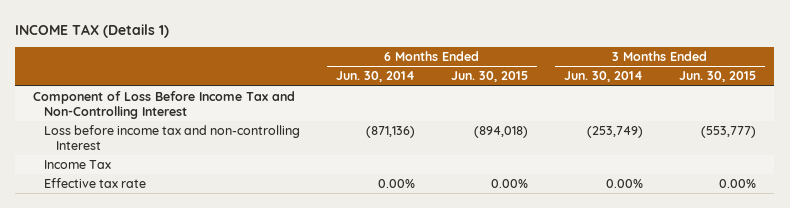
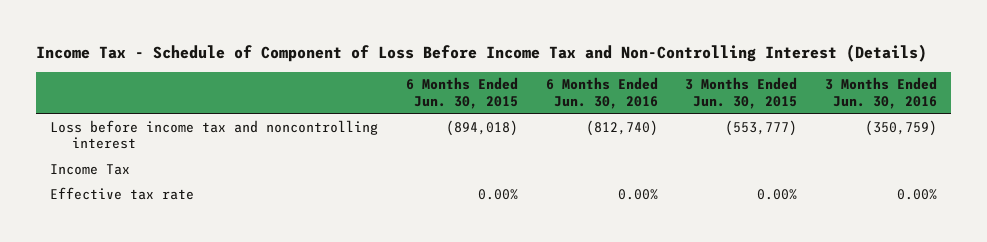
- INCOME TAX (Details 1)
+ Income Tax - Schedule of Component of Loss Before Income Tax and Non-Controlling Interest (Details)
- | 6 Months Ended Jun. 30, 2014 | 6 Months Ended Jun. 30, 2015 | 3 Months Ended Jun. 30, 2014 | 3 Months Ended Jun. 30, 2015
+ | 6 Months Ended Jun. 30, 2015 | 6 Months Ended Jun. 30, 2016 | 3 Months Ended Jun. 30, 2015 | 3 Months Ended Jun. 30, 2016
- Component of Loss Before Income Tax and Non-Controlling Interest
- Loss before income tax and non-controlling Interest | (871,136) | (894,018) | (253,749) | (553,777)
+ Loss before income tax and noncontrolling interest | (894,018) | (812,740) | (553,777) | (350,759)

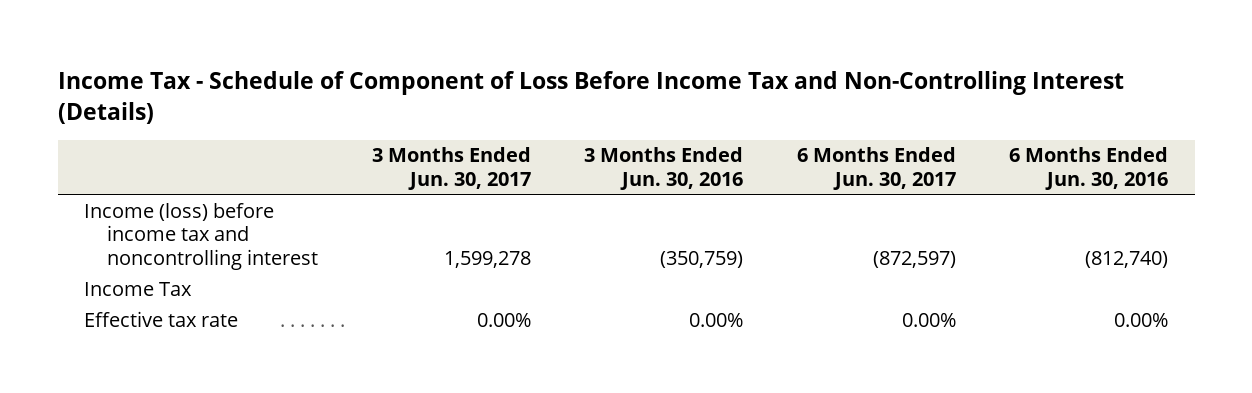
- | 6 Months Ended Jun. 30, 2015 | 6 Months Ended Jun. 30, 2016 | 3 Months Ended Jun. 30, 2015 | 3 Months Ended Jun. 30, 2016
+ | 3 Months Ended Jun. 30, 2017 | 3 Months Ended Jun. 30, 2016 | 6 Months Ended Jun. 30, 2017 | 6 Months Ended Jun. 30, 2016
- Loss before income tax and noncontrolling interest | (894,018) | (812,740) | (553,777) | (350,759)
+ Income (loss) before income tax and noncontrolling interest | 1,599,278 | (350,759) | (872,597) | (812,740)

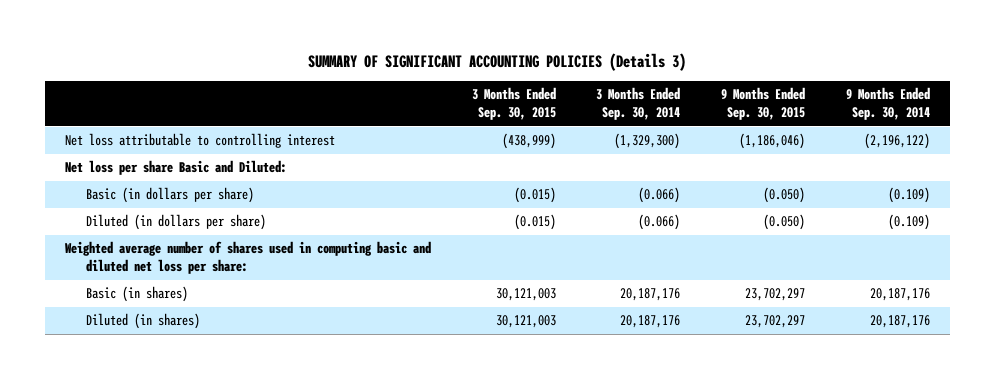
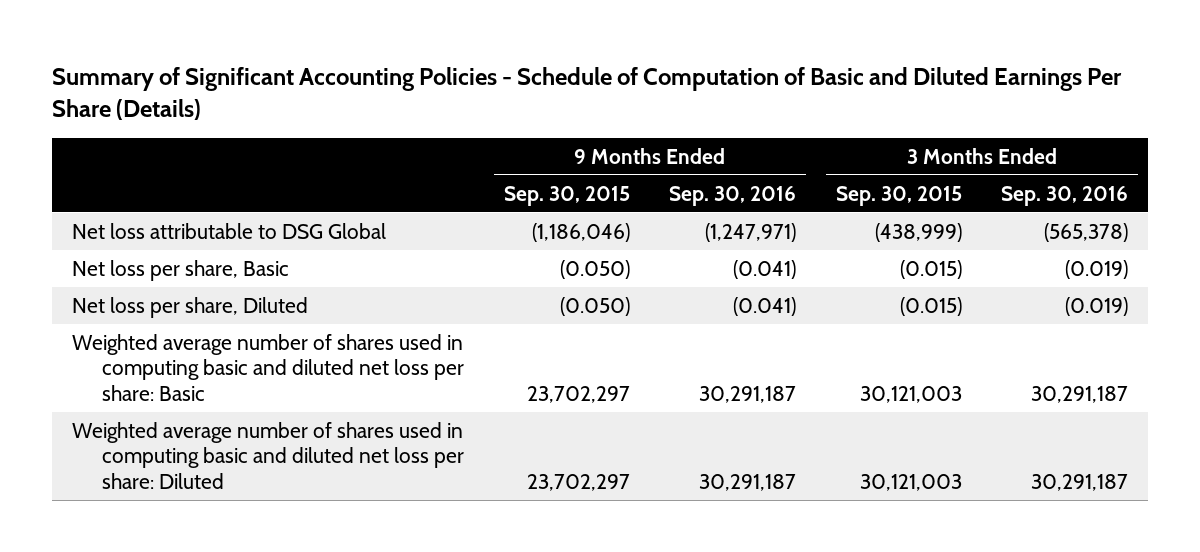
- SUMMARY OF SIGNIFICANT ACCOUNTING POLICIES (Details 3)
+ Summary of Significant Accounting Policies - Schedule of Computation of Basic and Diluted Earnings Per Share (Details)
- | 3 Months Ended Sep. 30, 2015 | 3 Months Ended Sep. 30, 2014 | 9 Months Ended Sep. 30, 2015 | 9 Months Ended Sep. 30, 2014
+ | 9 Months Ended Sep. 30, 2015 | 9 Months Ended Sep. 30, 2016 | 3 Months Ended Sep. 30, 2015 | 3 Months Ended Sep. 30, 2016
- Net loss attributable to controlling interest | (438,999) | (1,329,300) | (1,186,046) | (2,196,122)
- Net loss per share Basic and Diluted:
- Basic (in dollars per share) | (0.015) | (0.066) | (0.050) | (0.109)
- Diluted (in dollars per share) | (0.015) | (0.066) | (0.050) | (0.109)
- Weighted average number of shares used in computing basic and diluted net loss per share:
- Basic (in shares) | 30,121,003 | 20,187,176 | 23,702,297 | 20,187,176
- Diluted (in shares) | 30,121,003 | 20,187,176 | 23,702,297 | 20,187,176
+ Net loss attributable to DSG Global | (1,186,046) | (1,247,971) | (438,999) | (565,378)
+ Net loss per share, Basic | (0.050) | (0.041) | (0.015) | (0.019)
+ Net loss per share, Diluted | (0.050) | (0.041) | (0.015) | (0.019)
+ Weighted average number of shares used in computing basic and diluted net loss per share: Basic | 23,702,297 | 30,291,187 | 30,121,003 | 30,291,187
+ Weighted average number of shares used in computing basic and diluted net loss per share: Diluted | 23,702,297 | 30,291,187 | 30,121,003 | 30,291,187

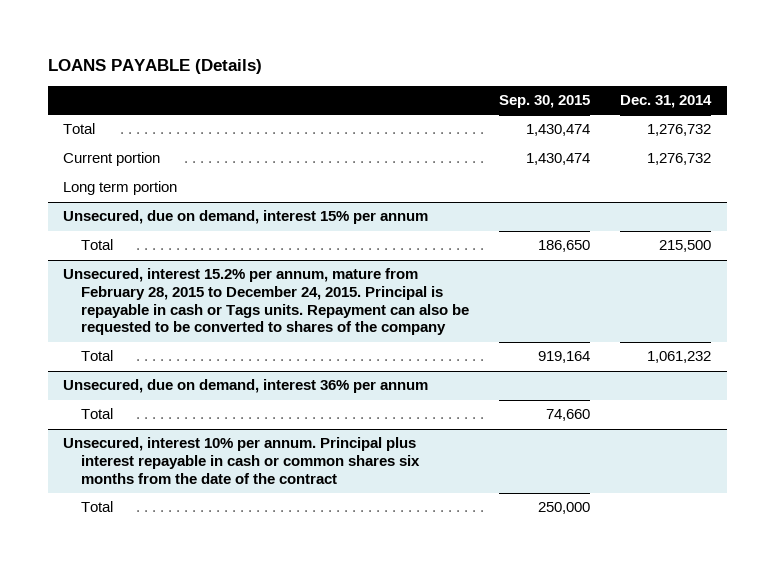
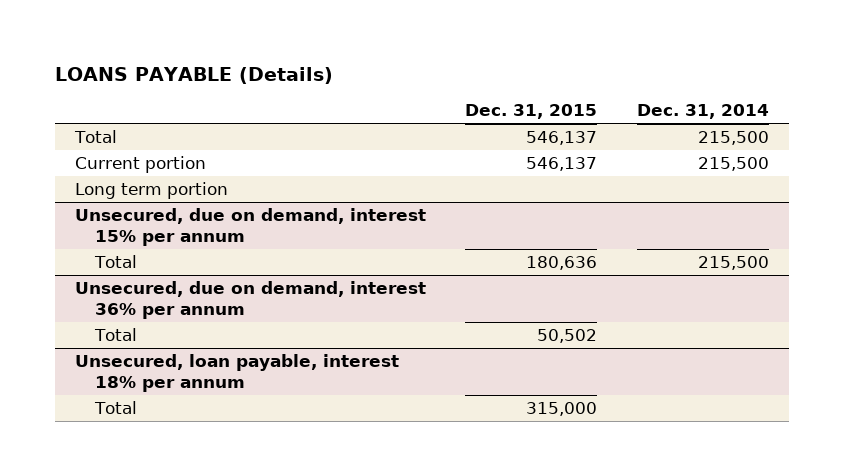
- | Sep. 30, 2015 | Dec. 31, 2014
+ | Dec. 31, 2015 | Dec. 31, 2014
- Total | 1,430,474 | 1,276,732
- Current portion | 1,430,474 | 1,276,732
+ Total | 546,137 | 215,500
+ Current portion | 546,137 | 215,500
- Unsecured, interest 15.2% per annum, mature from February 28, 2015 to December 24, 2015. Principal is repayable in cash or Tags units. Repayment can also be requested to be converted to shares of the company
- Total | 919,164 | 1,061,232
- Unsecured, interest 10% per annum. Principal plus interest repayable in cash or common shares six months from the date of the contract
+ Unsecured, loan payable, interest 18% per annum

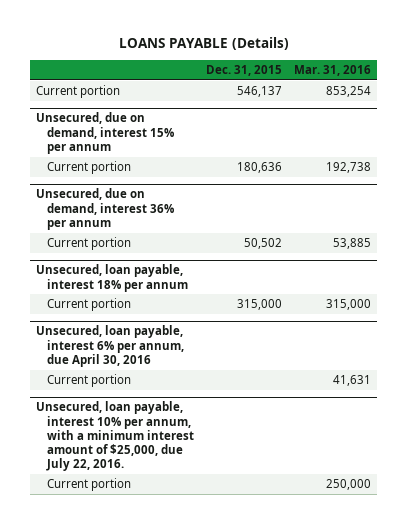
- | Dec. 31, 2015 | Dec. 31, 2014
+ | Dec. 31, 2015 | Mar. 31, 2016
- Total | 546,137 | 215,500
- Long term portion
@ Unsecured, due on demand, interest 15% per annum
- Total | 180,636 | 215,500
+ Current portion | 180,636 | 192,738
@ Unsecured, due on demand, interest 36% per annum
- Total | 50,502 |
+ Current portion | 50,502 | 53,885
@ Unsecured, loan payable, interest 18% per annum
- Total | 315,000 |
+ Current portion | 315,000 | 315,000
+ Unsecured, loan payable, interest 6% per annum, due April 30, 2016
+ Current portion | | 41,631
+ Unsecured, loan payable, interest 10% per annum, with a minimum interest amount of $25,000, due July 22, 2016.
+ Current portion | | 250,000

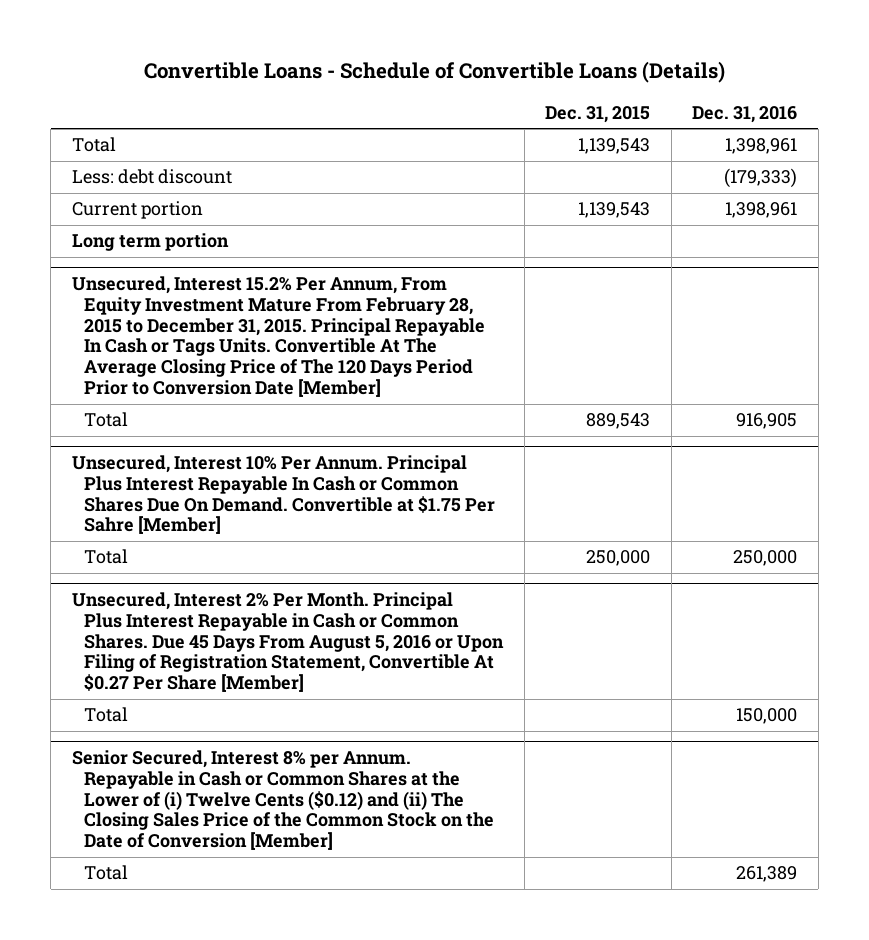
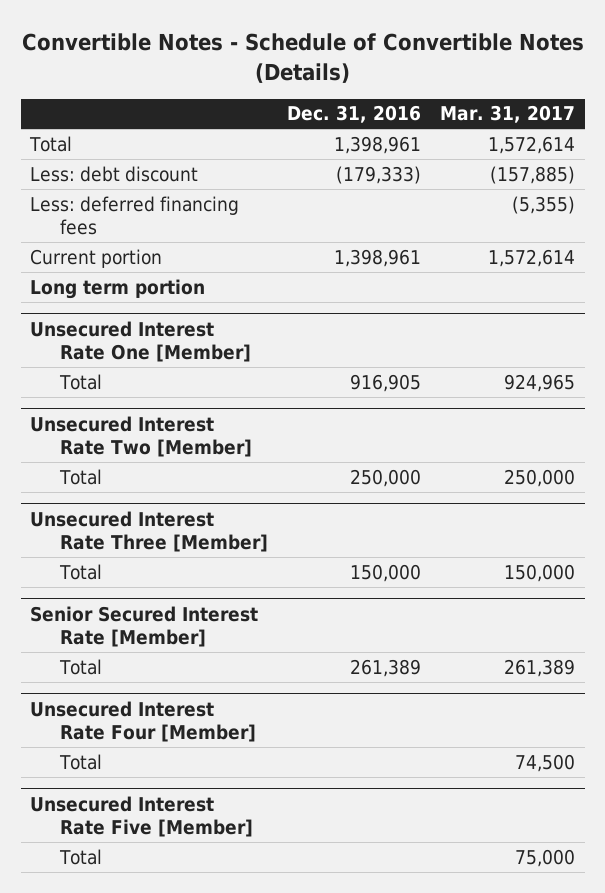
- Convertible Loans - Schedule of Convertible Loans (Details)
+ Convertible Notes - Schedule of Convertible Notes (Details)
- | Dec. 31, 2015 | Dec. 31, 2016
+ | Dec. 31, 2016 | Mar. 31, 2017
+ Less: deferred financing fees | | (5,355)
- Unsecured, Interest 15.2% Per Annum, From Equity Investment Mature From February 28, 2015 to December 31, 2015. Principal Repayable In Cash or Tags Units. Convertible At The Average Closing Price of The 120 Days Period Prior to Conversion Date [Member]
+ Unsecured Interest Rate One [Member]
- Unsecured, Interest 10% Per Annum. Principal Plus Interest Repayable In Cash or Common Shares Due On Demand. Convertible at $1.75 Per Sahre [Member]
+ Unsecured Interest Rate Two [Member]
- Unsecured, Interest 2% Per Month. Principal Plus Interest Repayable in Cash or Common Shares. Due 45 Days From August 5, 2016 or Upon Filing of Registration Statement, Convertible At $0.27 Per Share [Member]
+ Unsecured Interest Rate Three [Member]
- Senior Secured, Interest 8% per Annum. Repayable in Cash or Common Shares at the Lower of (i) Twelve Cents ($0.12) and (ii) The Closing Sales Price of the Common Stock on the Date of Conversion [Member]
+ Senior Secured Interest Rate [Member]
+ Unsecured Interest Rate Four [Member]
+ Total | | 74,500
+ Unsecured Interest Rate Five [Member]
+ Total | | 75,000

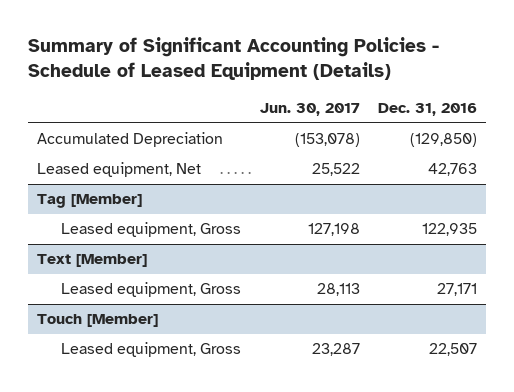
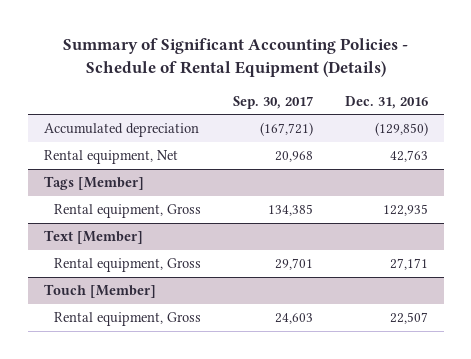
- Summary of Significant Accounting Policies - Schedule of Leased Equipment (Details)
+ Summary of Significant Accounting Policies - Schedule of Rental Equipment (Details)
- | Jun. 30, 2017 | Dec. 31, 2016
+ | Sep. 30, 2017 | Dec. 31, 2016
- Accumulated Depreciation | (153,078) | (129,850)
- Leased equipment, Net | 25,522 | 42,763
- Tag [Member]
- Leased equipment, Gross | 127,198 | 122,935
+ Accumulated depreciation | (167,721) | (129,850)
+ Rental equipment, Net | 20,968 | 42,763
+ Tags [Member]
+ Rental equipment, Gross | 134,385 | 122,935
@ Text [Member]
- Leased equipment, Gross | 28,113 | 27,171
+ Rental equipment, Gross | 29,701 | 27,171
@ Touch [Member]
- Leased equipment, Gross | 23,287 | 22,507
+ Rental equipment, Gross | 24,603 | 22,507

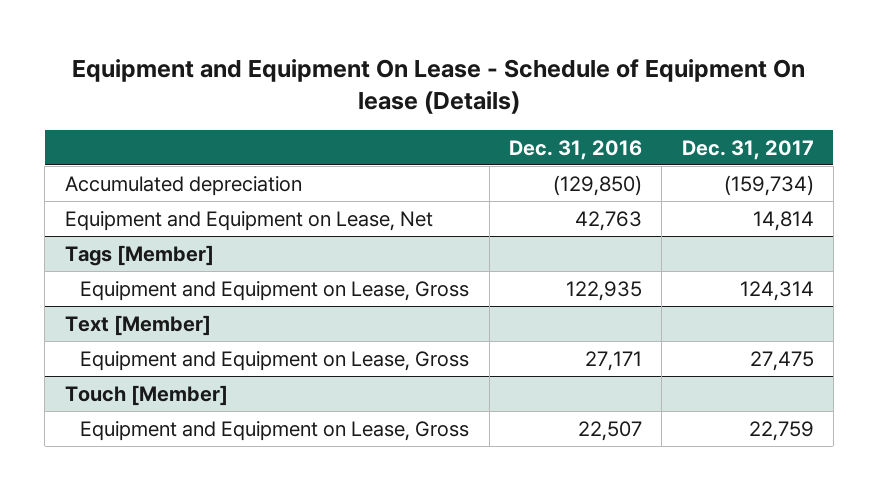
- Summary of Significant Accounting Policies - Schedule of Rental Equipment (Details)
+ Equipment and Equipment On Lease - Schedule of Equipment On lease (Details)
- | Sep. 30, 2017 | Dec. 31, 2016
+ | Dec. 31, 2016 | Dec. 31, 2017
- Rental equipment, Net | 20,968 | 42,763
+ Equipment and Equipment on Lease, Net | 42,763 | 14,814
@ Tags [Member]
- Rental equipment, Gross | 134,385 | 122,935
+ Equipment and Equipment on Lease, Gross | 122,935 | 124,314
@ Text [Member]
- Rental equipment, Gross | 29,701 | 27,171
+ Equipment and Equipment on Lease, Gross | 27,171 | 27,475
@ Touch [Member]
- Rental equipment, Gross | 24,603 | 22,507
+ Equipment and Equipment on Lease, Gross | 22,507 | 22,759

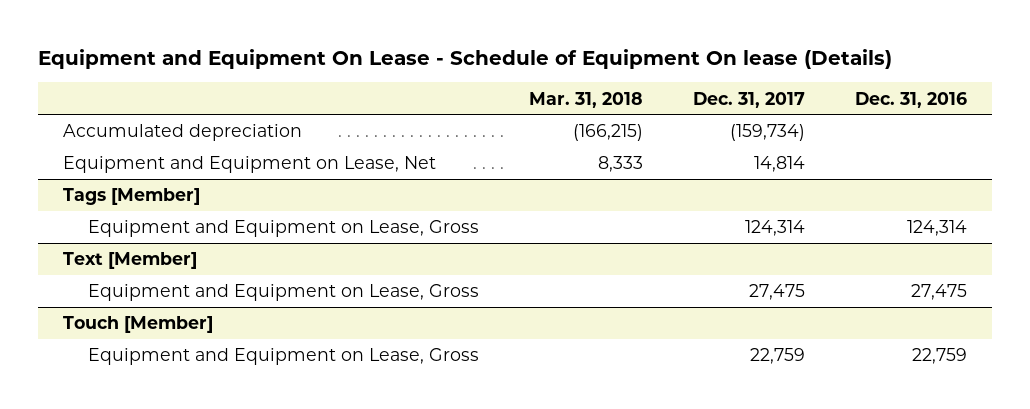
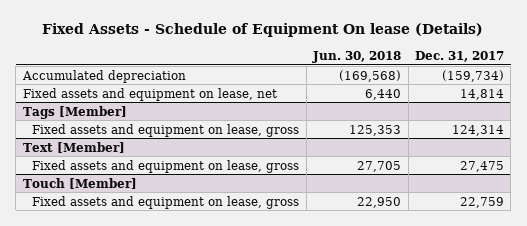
- Equipment and Equipment On Lease - Schedule of Equipment On lease (Details)
+ Fixed Assets - Schedule of Equipment On lease (Details)
- | Mar. 31, 2018 | Dec. 31, 2017 | Dec. 31, 2016
+ | Jun. 30, 2018 | Dec. 31, 2017
- Equipment and Equipment on Lease, Net | 8,333 | 14,814 |
+ Fixed assets and equipment on lease, net | 6,440 | 14,814
@ Tags [Member]
- Equipment and Equipment on Lease, Gross | | 124,314 | 124,314
+ Fixed assets and equipment on lease, gross | 125,353 | 124,314
@ Text [Member]
- Equipment and Equipment on Lease, Gross | | 27,475 | 27,475
+ Fixed assets and equipment on lease, gross | 27,705 | 27,475
@ Touch [Member]
- Equipment and Equipment on Lease, Gross | | 22,759 | 22,759
+ Fixed assets and equipment on lease, gross | 22,950 | 22,759

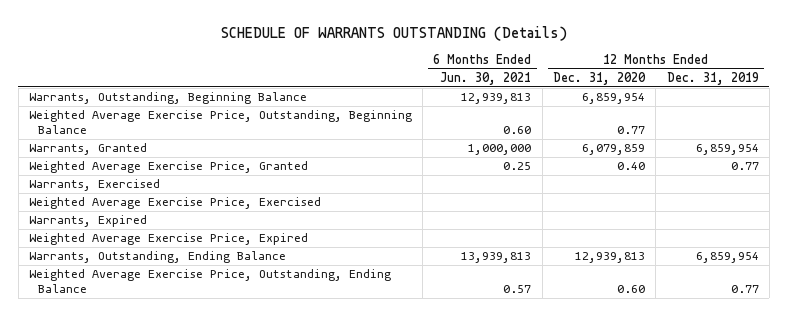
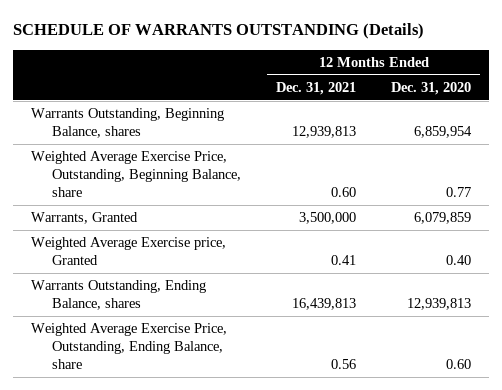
- | 6 Months Ended Jun. 30, 2021 | 12 Months Ended Dec. 31, 2020 | 12 Months Ended Dec. 31, 2019
+ | 12 Months Ended Dec. 31, 2021 | 12 Months Ended Dec. 31, 2020
- Warrants, Outstanding, Beginning Balance | 12,939,813 | 6,859,954 |
- Weighted Average Exercise Price, Outstanding, Beginning Balance | 0.60 | 0.77 |
+ Warrants Outstanding, Beginning Balance, shares | 12,939,813 | 6,859,954
+ Weighted Average Exercise Price, Outstanding, Beginning Balance, share | 0.60 | 0.77
- Weighted Average Exercise Price, Granted | 0.25 | 0.40 | 0.77
- Warrants, Exercised
- Weighted Average Exercise Price, Exercised
- Warrants, Expired
- Weighted Average Exercise Price, Expired
- Warrants, Outstanding, Ending Balance | 13,939,813 | 12,939,813 | 6,859,954
- Weighted Average Exercise Price, Outstanding, Ending Balance | 0.57 | 0.60 | 0.77
+ Weighted Average Exercise price, Granted | 0.41 | 0.40
+ Warrants Outstanding, Ending Balance, shares | 16,439,813 | 12,939,813
+ Weighted Average Exercise Price, Outstanding, Ending Balance, share | 0.56 | 0.60

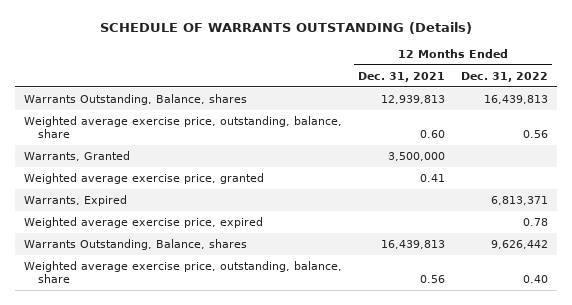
- | 12 Months Ended Dec. 31, 2021 | 12 Months Ended Dec. 31, 2020
+ | 12 Months Ended Dec. 31, 2021 | 12 Months Ended Dec. 31, 2022
- Warrants Outstanding, Beginning Balance, shares | 12,939,813 | 6,859,954
- Weighted Average Exercise Price, Outstanding, Beginning Balance, share | 0.60 | 0.77
+ Warrants Outstanding, Balance, shares | 12,939,813 | 16,439,813
+ Weighted average exercise price, outstanding, balance, share | 0.60 | 0.56
- Weighted Average Exercise price, Granted | 0.41 | 0.40
- Warrants Outstanding, Ending Balance, shares | 16,439,813 | 12,939,813
- Weighted Average Exercise Price, Outstanding, Ending Balance, share | 0.56 | 0.60
+ Weighted average exercise price, granted | 0.41 |
+ Warrants, Expired | | 6,813,371
+ Weighted average exercise price, expired | | 0.78
+ Warrants Outstanding, Balance, shares | 16,439,813 | 9,626,442
+ Weighted average exercise price, outstanding, balance, share | 0.56 | 0.40

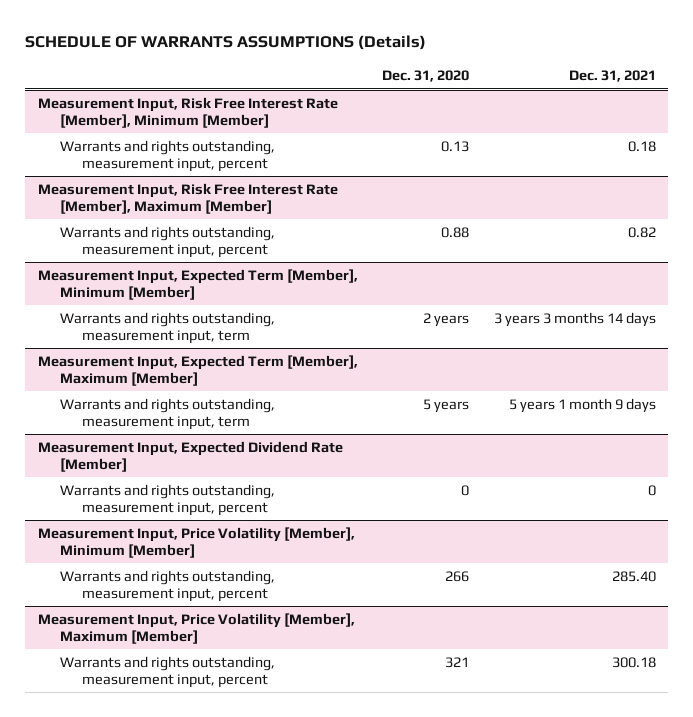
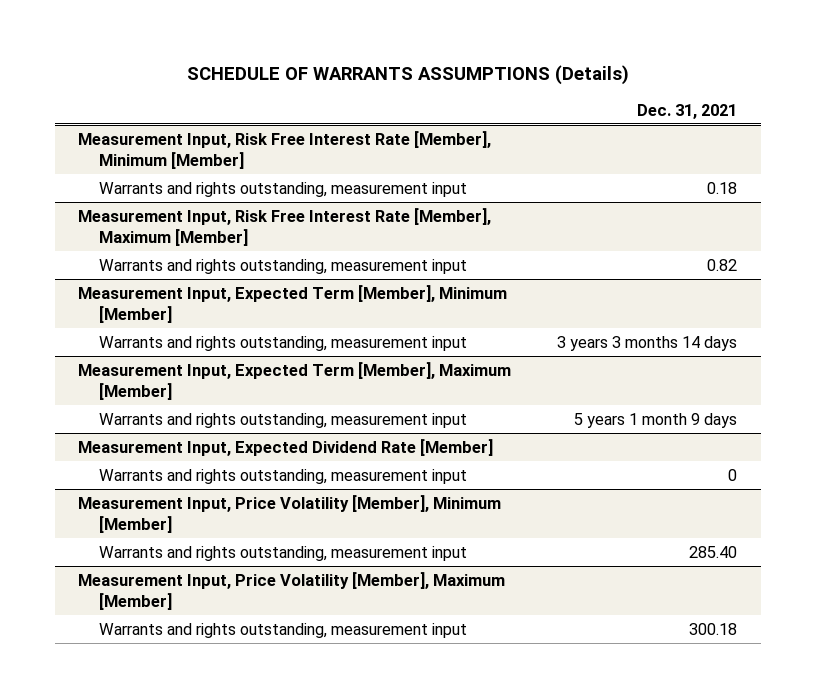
- | Dec. 31, 2020 | Dec. 31, 2021
+ | Dec. 31, 2021
@ Measurement Input, Risk Free Interest Rate [Member], Minimum [Member]
- Warrants and rights outstanding, measurement input, percent | 0.13 | 0.18
+ Warrants and rights outstanding, measurement input | 0.18
@ Measurement Input, Risk Free Interest Rate [Member], Maximum [Member]
- Warrants and rights outstanding, measurement input, percent | 0.88 | 0.82
+ Warrants and rights outstanding, measurement input | 0.82
@ Measurement Input, Expected Term [Member], Minimum [Member]
- Warrants and rights outstanding, measurement input, term | 2 years | 3 years 3 months 14 days
+ Warrants and rights outstanding, measurement input | 3 years 3 months 14 days
@ Measurement Input, Expected Term [Member], Maximum [Member]
- Warrants and rights outstanding, measurement input, term | 5 years | 5 years 1 month 9 days
+ Warrants and rights outstanding, measurement input | 5 years 1 month 9 days
@ Measurement Input, Expected Dividend Rate [Member]
- Warrants and rights outstanding, measurement input, percent | 0 | 0
+ Warrants and rights outstanding, measurement input | 0
@ Measurement Input, Price Volatility [Member], Minimum [Member]
- Warrants and rights outstanding, measurement input, percent | 266 | 285.40
+ Warrants and rights outstanding, measurement input | 285.40
@ Measurement Input, Price Volatility [Member], Maximum [Member]
- Warrants and rights outstanding, measurement input, percent | 321 | 300.18
+ Warrants and rights outstanding, measurement input | 300.18

